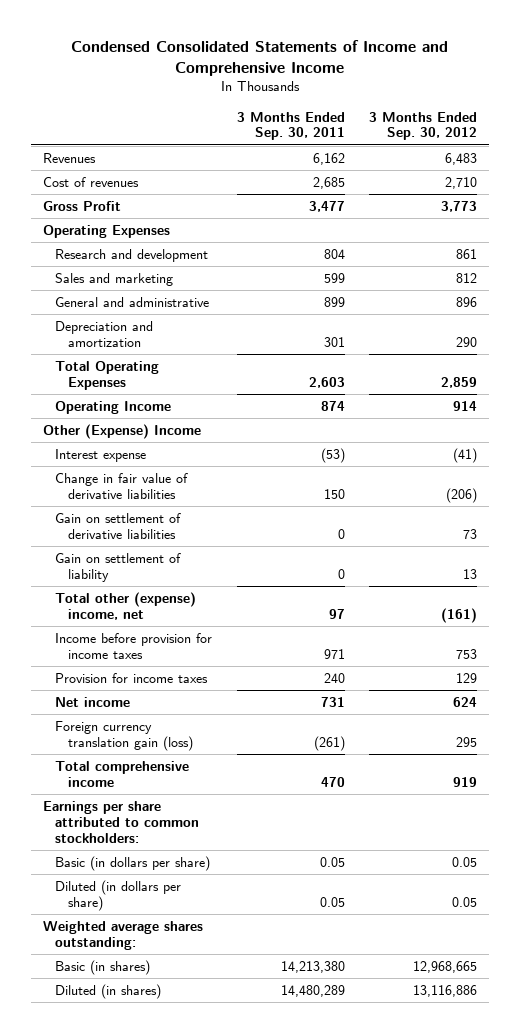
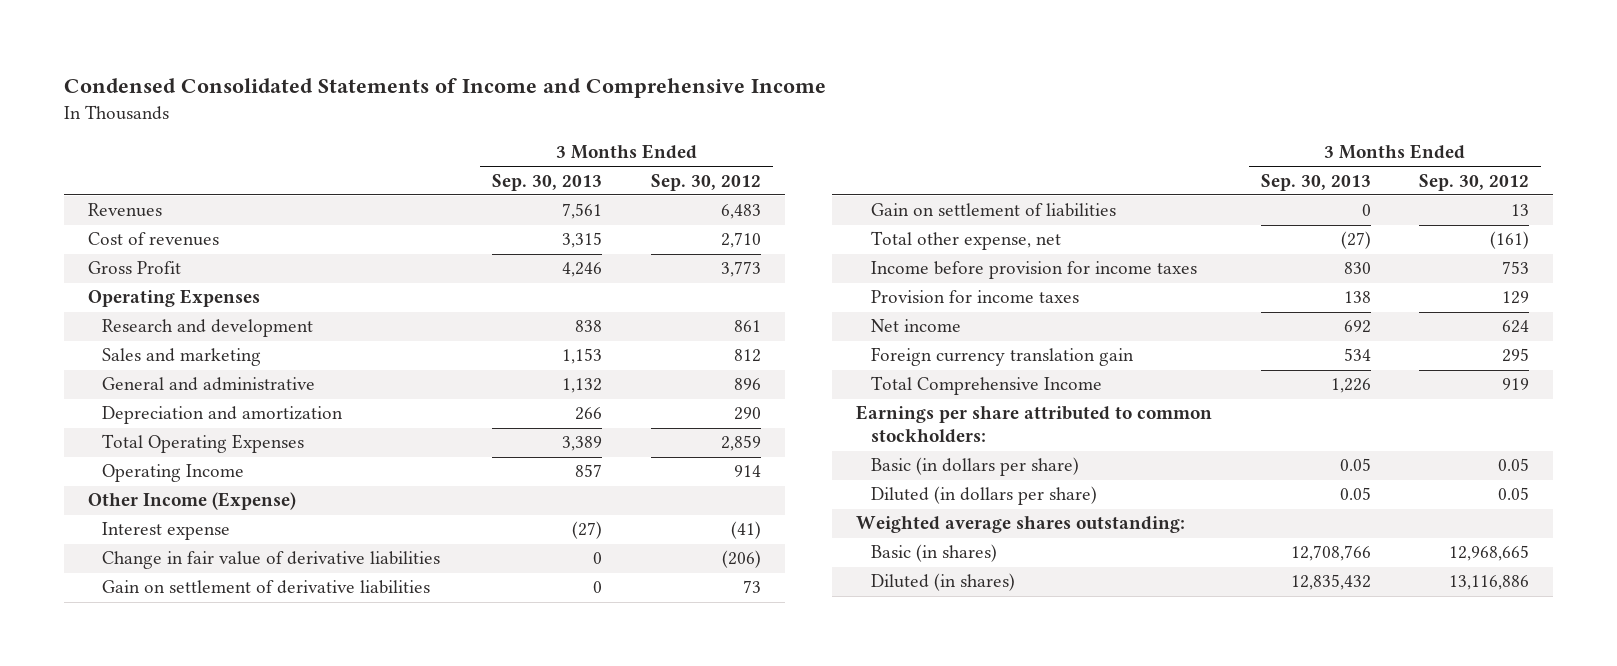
- | 3 Months Ended Sep. 30, 2011 | 3 Months Ended Sep. 30, 2012
+ | 3 Months Ended Sep. 30, 2013 | 3 Months Ended Sep. 30, 2012
- Other (Expense) Income
+ Other Income (Expense)
- Gain on settlement of liability | 0 | 13
- Total other (expense) income, net | 97 | (161)
+ Gain on settlement of liabilities | 0 | 13
+ Total other expense, net | (27) | (161)
- Foreign currency translation gain (loss) | (261) | 295
- Total comprehensive income | 470 | 919
+ Foreign currency translation gain | 534 | 295
+ Total Comprehensive Income | 1,226 | 919

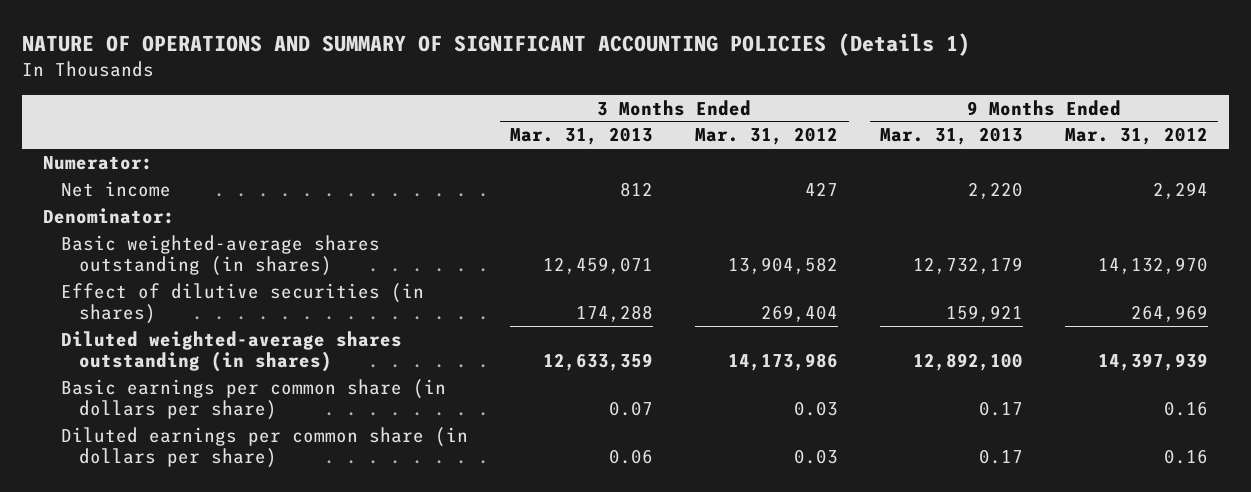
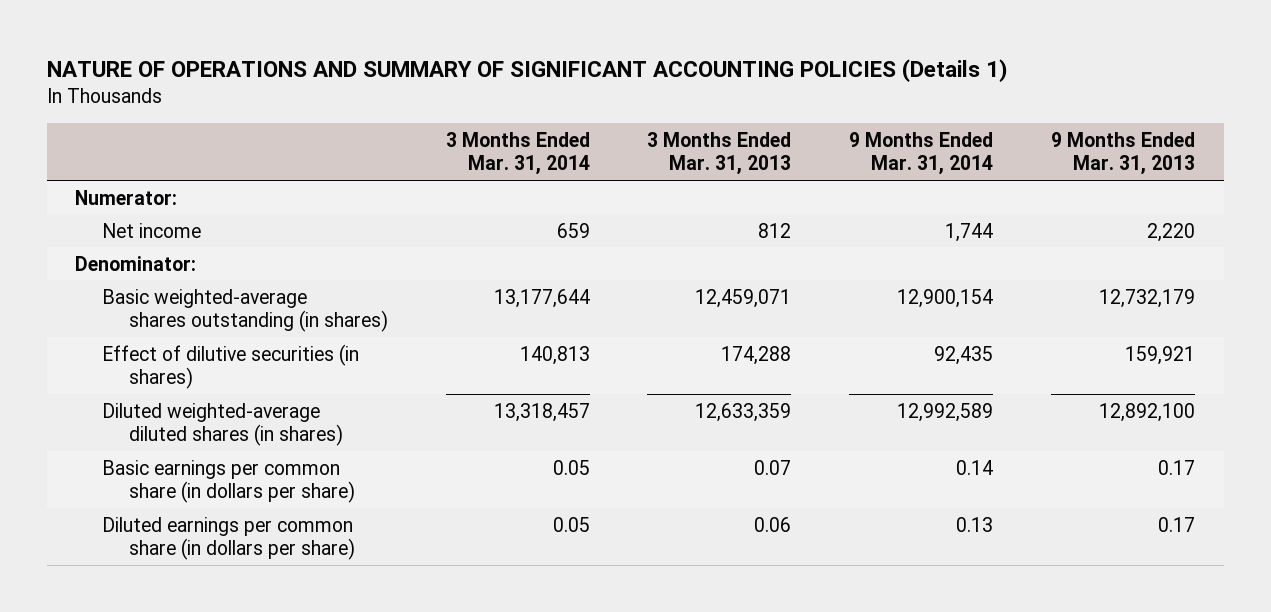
- | 3 Months Ended Mar. 31, 2013 | 3 Months Ended Mar. 31, 2012 | 9 Months Ended Mar. 31, 2013 | 9 Months Ended Mar. 31, 2012
+ | 3 Months Ended Mar. 31, 2014 | 3 Months Ended Mar. 31, 2013 | 9 Months Ended Mar. 31, 2014 | 9 Months Ended Mar. 31, 2013
- Diluted weighted-average shares outstanding (in shares) | 12,633,359 | 14,173,986 | 12,892,100 | 14,397,939
+ Diluted weighted-average diluted shares (in shares) | 13,318,457 | 12,633,359 | 12,992,589 | 12,892,100

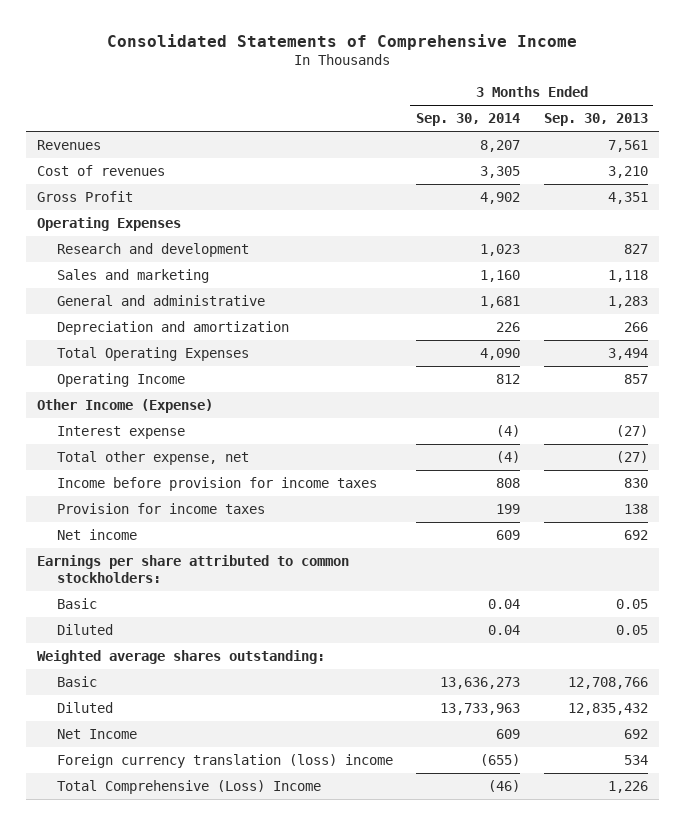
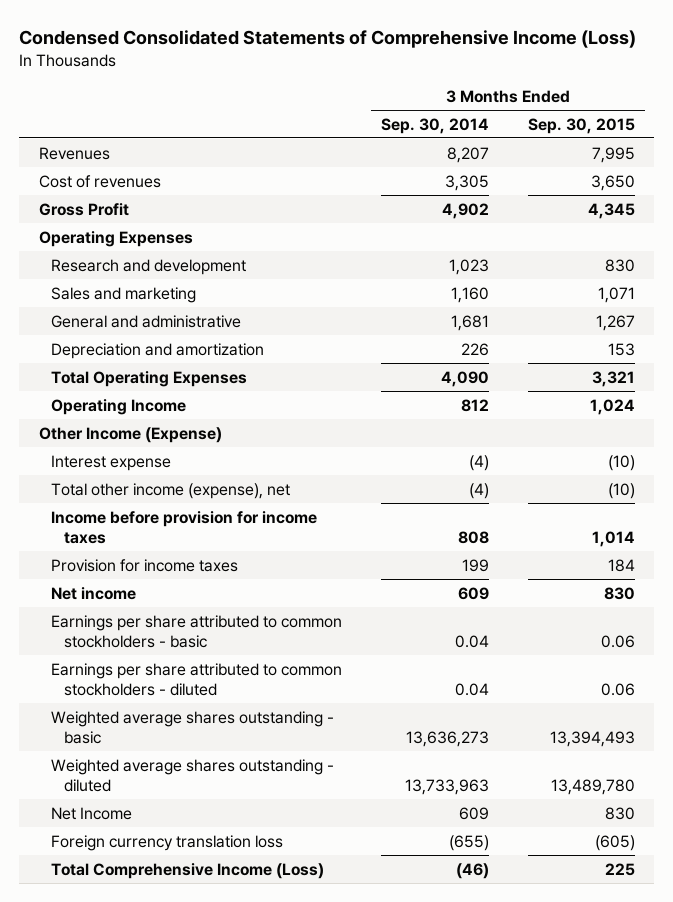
- Consolidated Statements of Comprehensive Income
+ Condensed Consolidated Statements of Comprehensive Income (Loss)
- | 3 Months Ended Sep. 30, 2014 | 3 Months Ended Sep. 30, 2013
+ | 3 Months Ended Sep. 30, 2014 | 3 Months Ended Sep. 30, 2015
- Total other expense, net | (4) | (27)
+ Total other income (expense), net | (4) | (10)
- Earnings per share attributed to common stockholders:
- Basic | 0.04 | 0.05
- Diluted | 0.04 | 0.05
- Weighted average shares outstanding:
- Basic | 13,636,273 | 12,708,766
- Diluted | 13,733,963 | 12,835,432
+ Earnings per share attributed to common stockholders - basic | 0.04 | 0.06
+ Earnings per share attributed to common stockholders - diluted | 0.04 | 0.06
+ Weighted average shares outstanding - basic | 13,636,273 | 13,394,493
+ Weighted average shares outstanding - diluted | 13,733,963 | 13,489,780
- Foreign currency translation (loss) income | (655) | 534
- Total Comprehensive (Loss) Income | (46) | 1,226
+ Foreign currency translation loss | (655) | (605)
+ Total Comprehensive Income (Loss) | (46) | 225

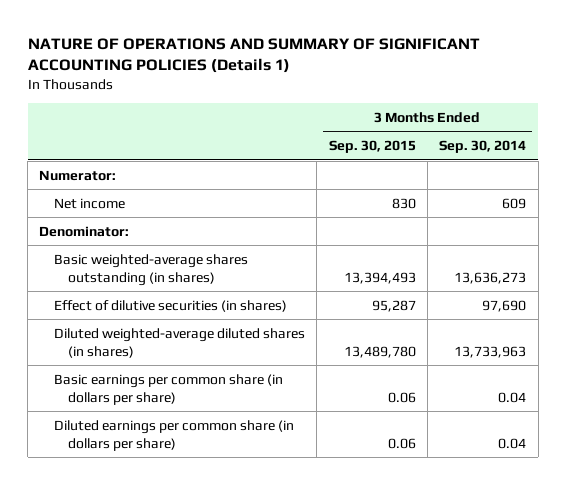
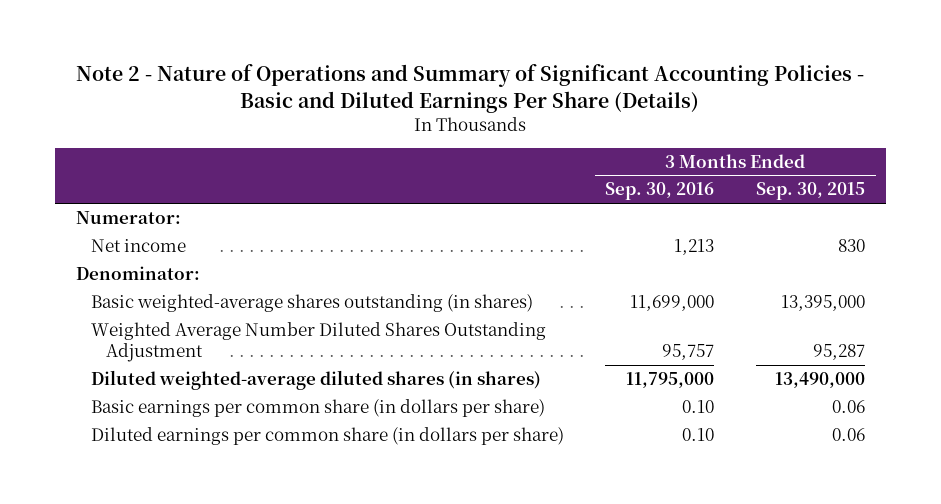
- NATURE OF OPERATIONS AND SUMMARY OF SIGNIFICANT ACCOUNTING POLICIES (Details 1)
+ Note 2 - Nature of Operations and Summary of Significant Accounting Policies - Basic and Diluted Earnings Per Share (Details)
- | 3 Months Ended Sep. 30, 2015 | 3 Months Ended Sep. 30, 2014
+ | 3 Months Ended Sep. 30, 2016 | 3 Months Ended Sep. 30, 2015
- Basic weighted-average shares outstanding (in shares) | 13,394,493 | 13,636,273
- Effect of dilutive securities (in shares) | 95,287 | 97,690
- Diluted weighted-average diluted shares (in shares) | 13,489,780 | 13,733,963
+ Basic weighted-average shares outstanding (in shares) | 11,699,000 | 13,395,000
+ Weighted Average Number Diluted Shares Outstanding Adjustment | 95,757 | 95,287
+ Diluted weighted-average diluted shares (in shares) | 11,795,000 | 13,490,000

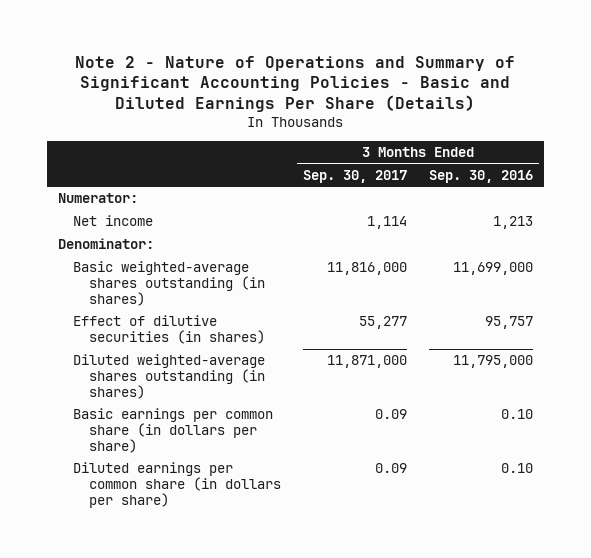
- | 3 Months Ended Sep. 30, 2016 | 3 Months Ended Sep. 30, 2015
+ | 3 Months Ended Sep. 30, 2017 | 3 Months Ended Sep. 30, 2016
- Weighted Average Number Diluted Shares Outstanding Adjustment | 95,757 | 95,287
- Diluted weighted-average diluted shares (in shares) | 11,795,000 | 13,490,000
+ Effect of dilutive securities (in shares) | 55,277 | 95,757
+ Diluted weighted-average shares outstanding (in shares) | 11,871,000 | 11,795,000

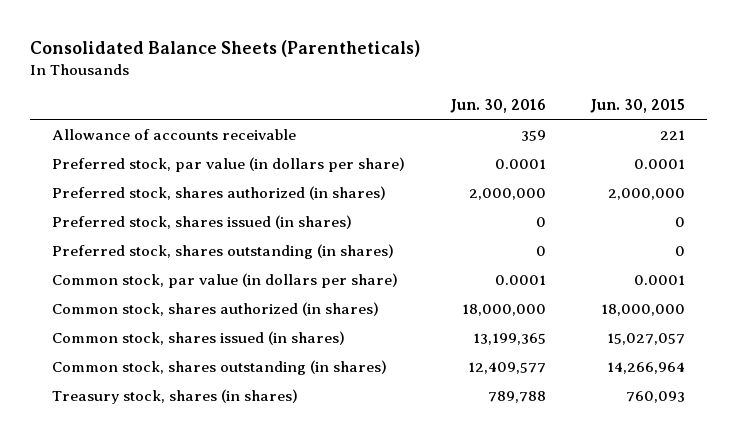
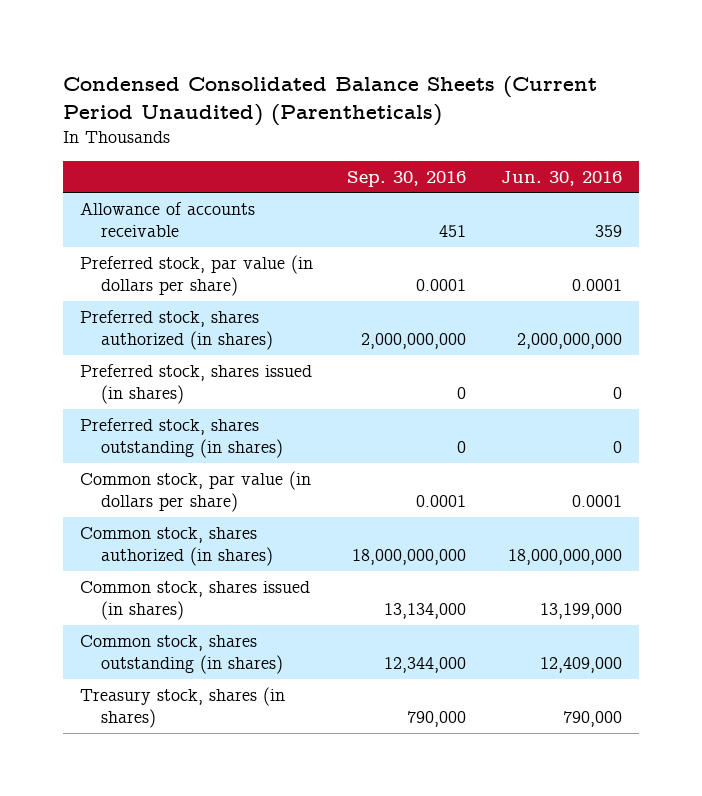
- Consolidated Balance Sheets (Parentheticals)
+ Condensed Consolidated Balance Sheets (Current Period Unaudited) (Parentheticals)
- | Jun. 30, 2016 | Jun. 30, 2015
+ | Sep. 30, 2016 | Jun. 30, 2016
- Preferred stock, shares authorized (in shares) | 2,000,000 | 2,000,000
+ Preferred stock, shares authorized (in shares) | 2,000,000,000 | 2,000,000,000
- Common stock, shares authorized (in shares) | 18,000,000 | 18,000,000
- Common stock, shares issued (in shares) | 13,199,365 | 15,027,057
- Common stock, shares outstanding (in shares) | 12,409,577 | 14,266,964
- Treasury stock, shares (in shares) | 789,788 | 760,093
+ Common stock, shares authorized (in shares) | 18,000,000,000 | 18,000,000,000
+ Common stock, shares issued (in shares) | 13,134,000 | 13,199,000
+ Common stock, shares outstanding (in shares) | 12,344,000 | 12,409,000
+ Treasury stock, shares (in shares) | 790,000 | 790,000

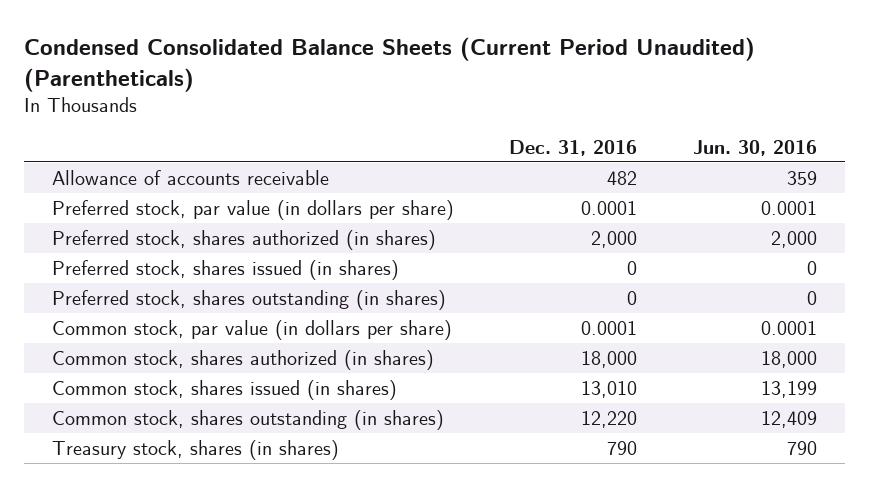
- | Sep. 30, 2016 | Jun. 30, 2016
+ | Dec. 31, 2016 | Jun. 30, 2016
- Preferred stock, shares authorized (in shares) | 2,000,000,000 | 2,000,000,000
+ Preferred stock, shares authorized (in shares) | 2,000 | 2,000
- Common stock, shares authorized (in shares) | 18,000,000,000 | 18,000,000,000
- Common stock, shares issued (in shares) | 13,134,000 | 13,199,000
- Common stock, shares outstanding (in shares) | 12,344,000 | 12,409,000
- Treasury stock, shares (in shares) | 790,000 | 790,000
+ Common stock, shares authorized (in shares) | 18,000 | 18,000
+ Common stock, shares issued (in shares) | 13,010 | 13,199
+ Common stock, shares outstanding (in shares) | 12,220 | 12,409
+ Treasury stock, shares (in shares) | 790 | 790

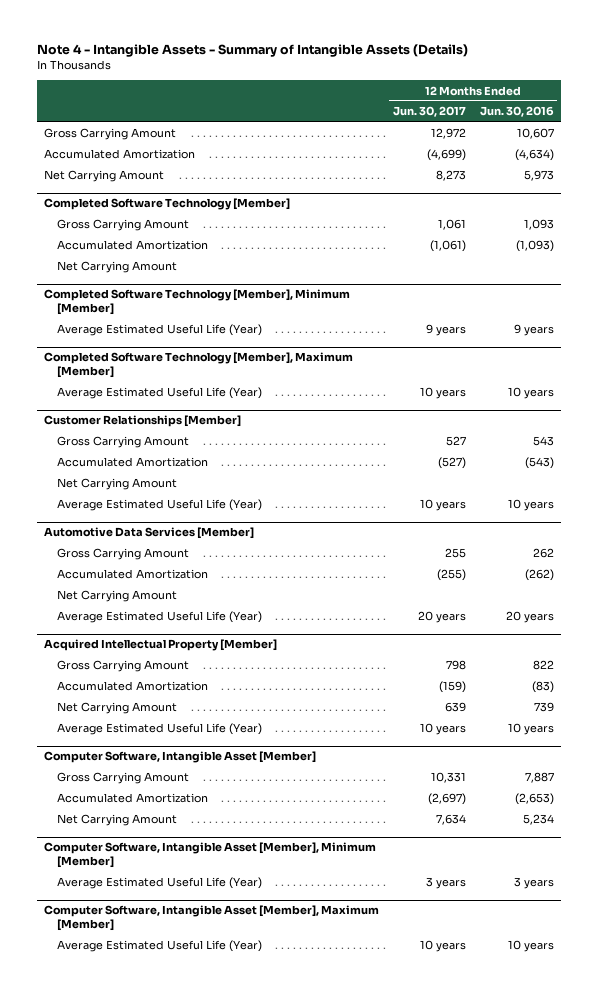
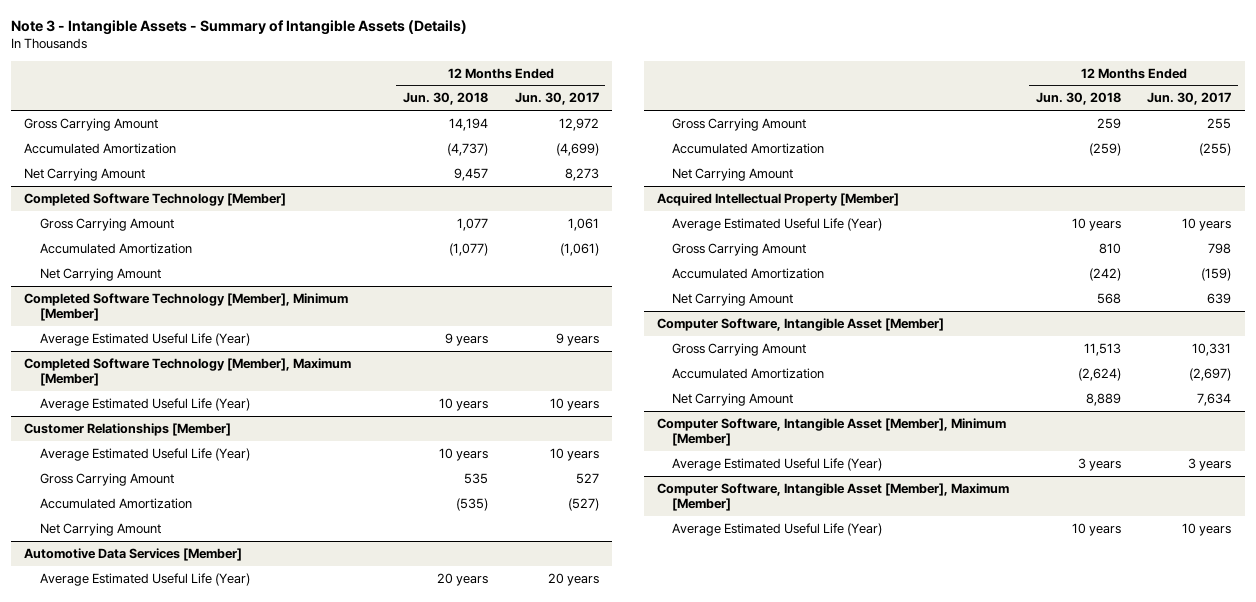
- Note 4 - Intangible Assets - Summary of Intangible Assets (Details)
+ Note 3 - Intangible Assets - Summary of Intangible Assets (Details)
- | 12 Months Ended Jun. 30, 2017 | 12 Months Ended Jun. 30, 2016
+ | 12 Months Ended Jun. 30, 2018 | 12 Months Ended Jun. 30, 2017
@ Customer Relationships [Member]
moved up: Average Estimated Useful Life (Year) | 10 years | 10 years
@ Automotive Data Services [Member]
moved up: Average Estimated Useful Life (Year) | 20 years | 20 years
@ Acquired Intellectual Property [Member]
moved up: Average Estimated Useful Life (Year) | 10 years | 10 years

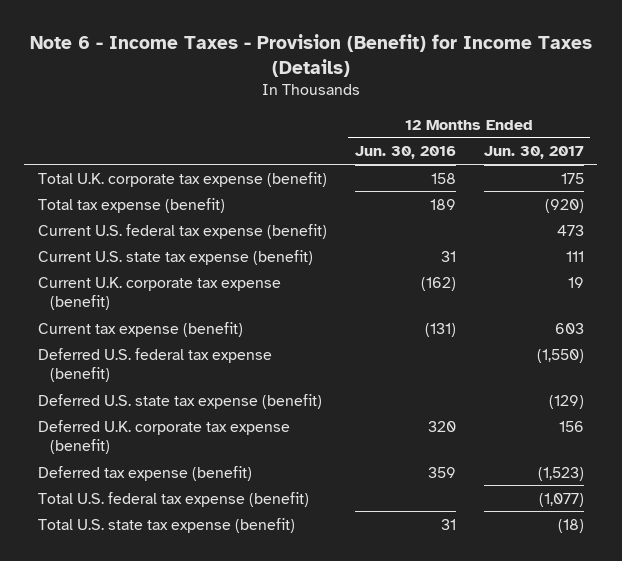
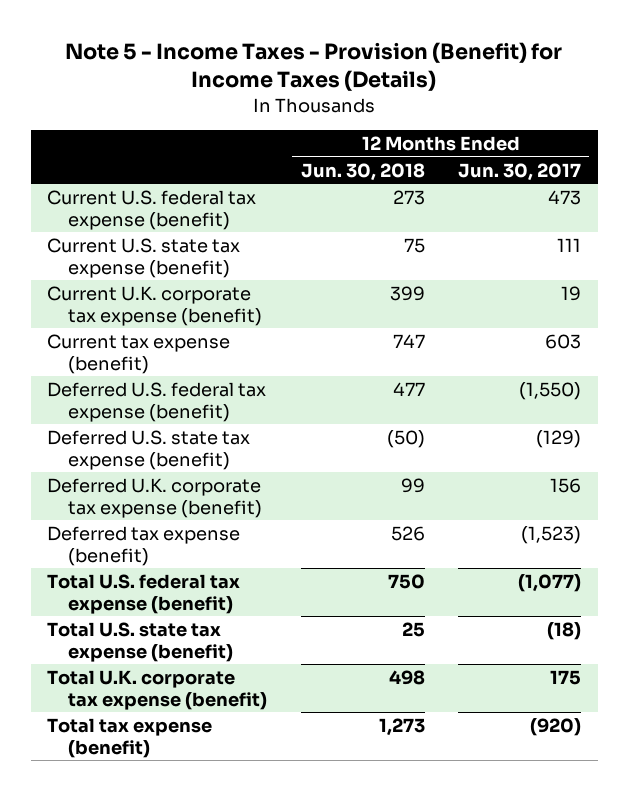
- Note 6 - Income Taxes - Provision (Benefit) for Income Taxes (Details)
+ Note 5 - Income Taxes - Provision (Benefit) for Income Taxes (Details)
- | 12 Months Ended Jun. 30, 2016 | 12 Months Ended Jun. 30, 2017
+ | 12 Months Ended Jun. 30, 2018 | 12 Months Ended Jun. 30, 2017
moved down: Total U.K. corporate tax expense (benefit) | 498 | 175
moved down: Total tax expense (benefit) | 1,273 | (920)

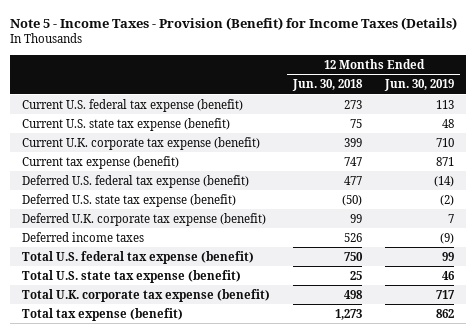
- | 12 Months Ended Jun. 30, 2018 | 12 Months Ended Jun. 30, 2017
+ | 12 Months Ended Jun. 30, 2018 | 12 Months Ended Jun. 30, 2019
- Deferred tax expense (benefit) | 526 | (1,523)
+ Deferred income taxes | 526 | (9)

